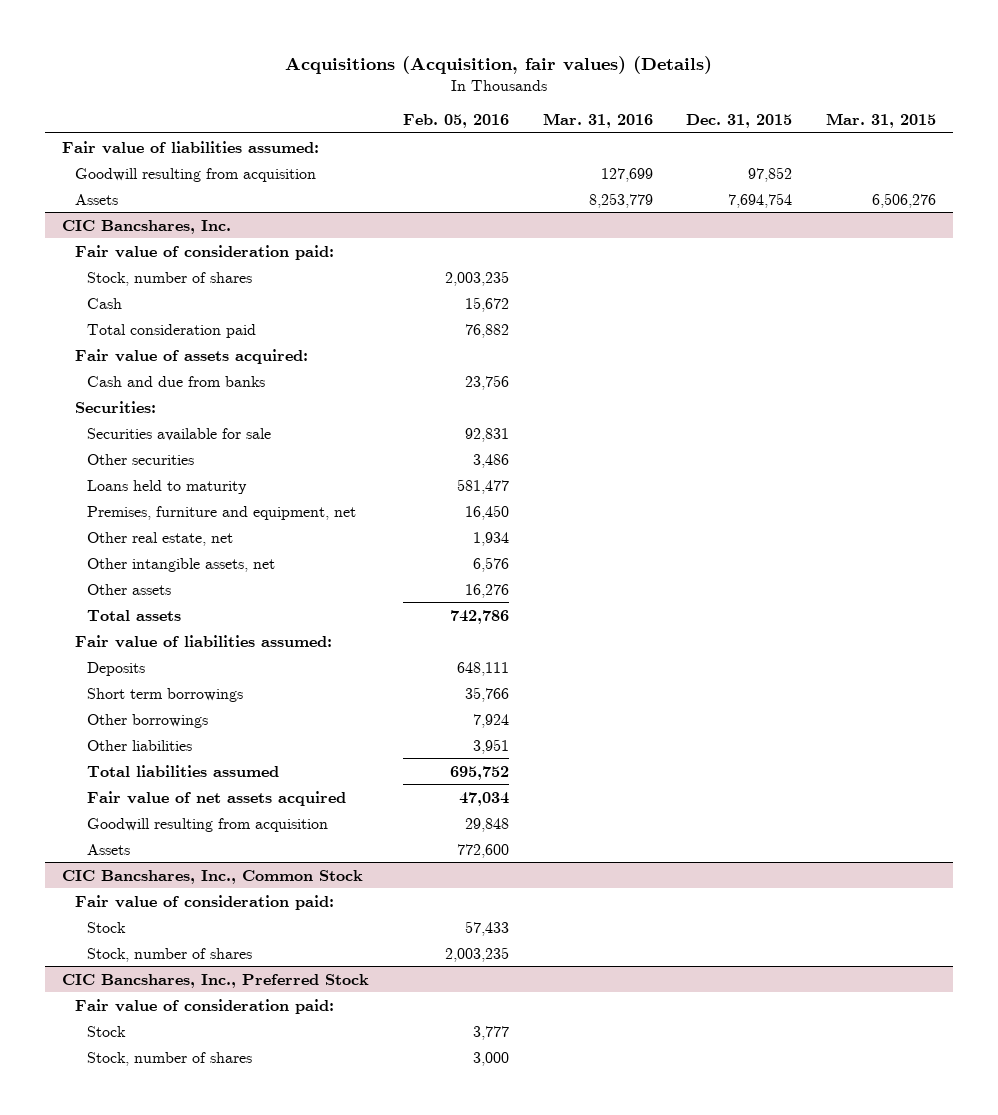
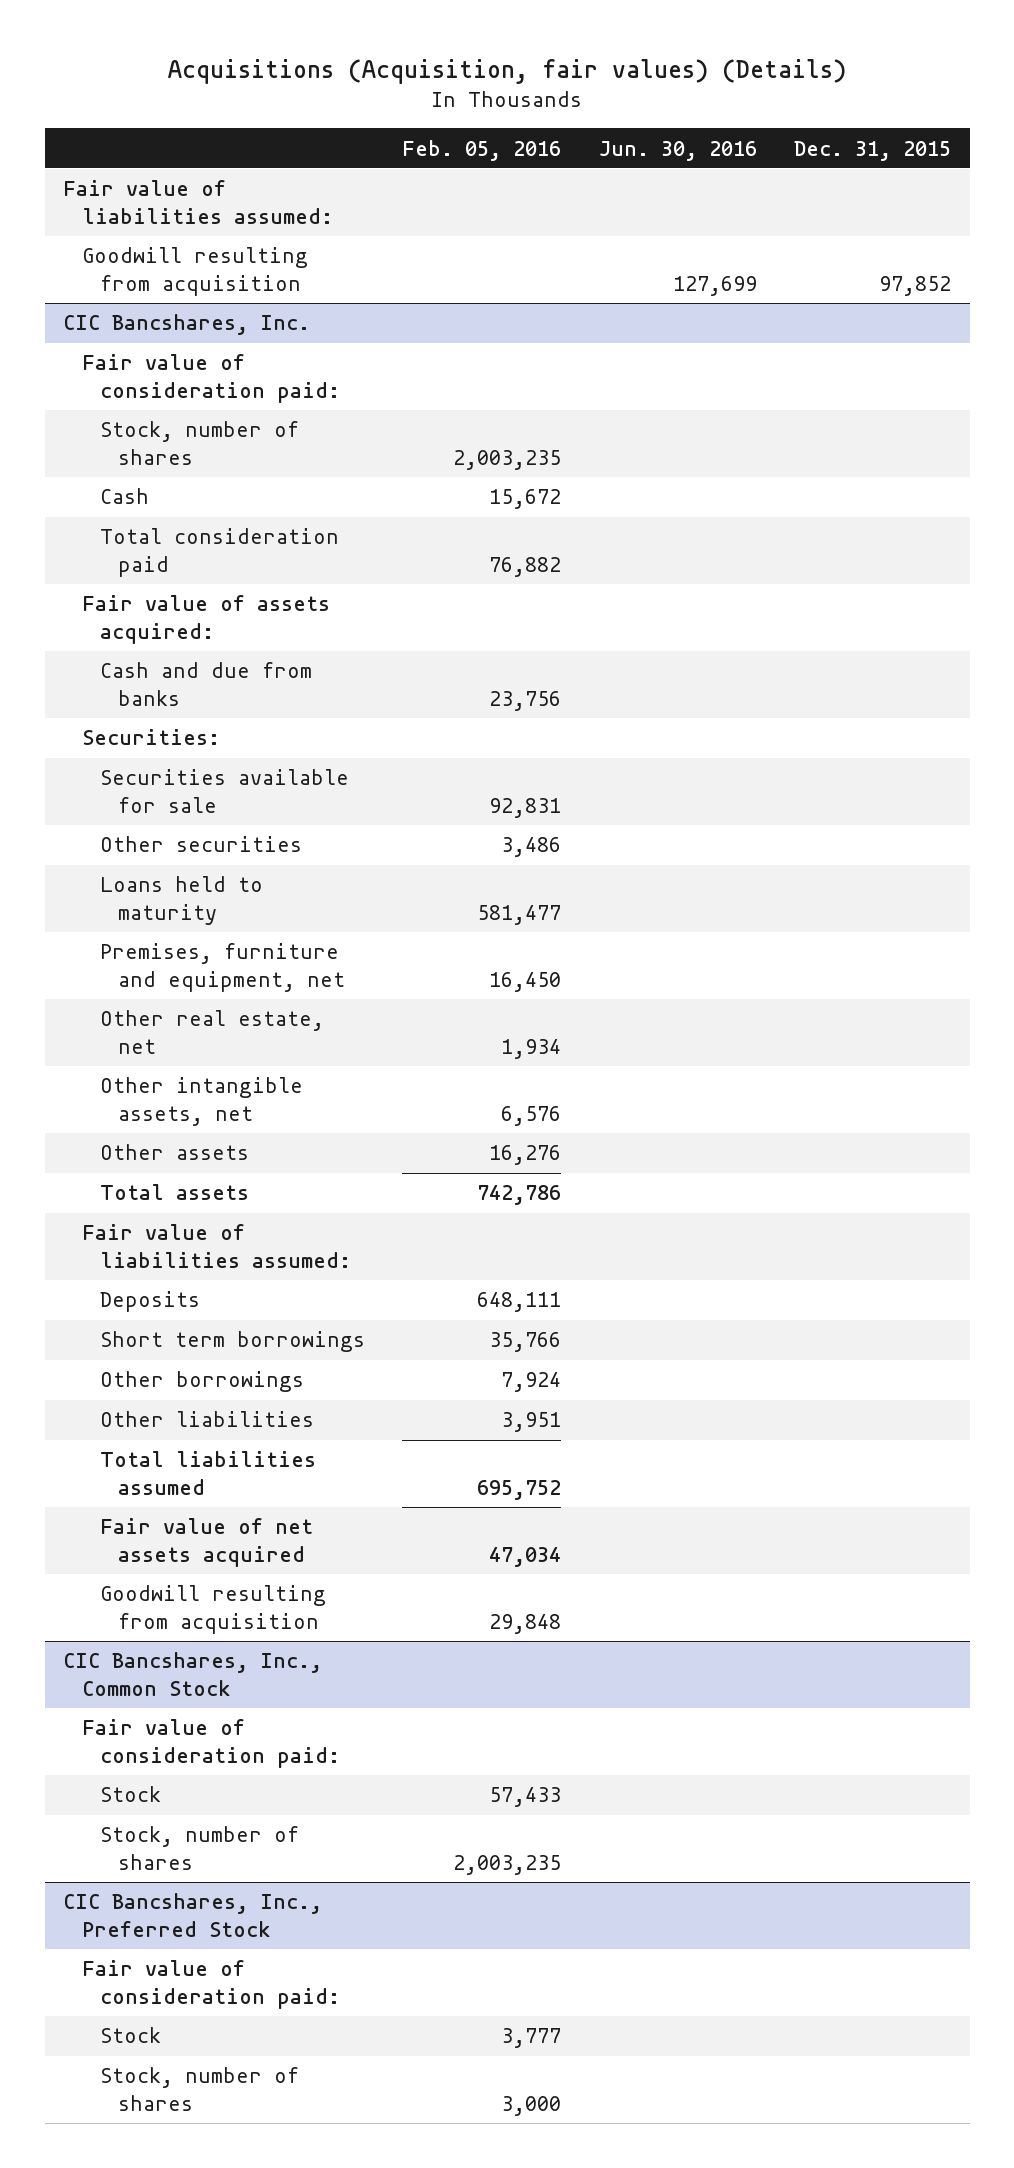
- | Feb. 05, 2016 | Mar. 31, 2016 | Dec. 31, 2015 | Mar. 31, 2015
+ | Feb. 05, 2016 | Jun. 30, 2016 | Dec. 31, 2015
- Assets | | 8,253,779 | 7,694,754 | 6,506,276
@ CIC Bancshares, Inc.
- Assets | 772,600 | | |

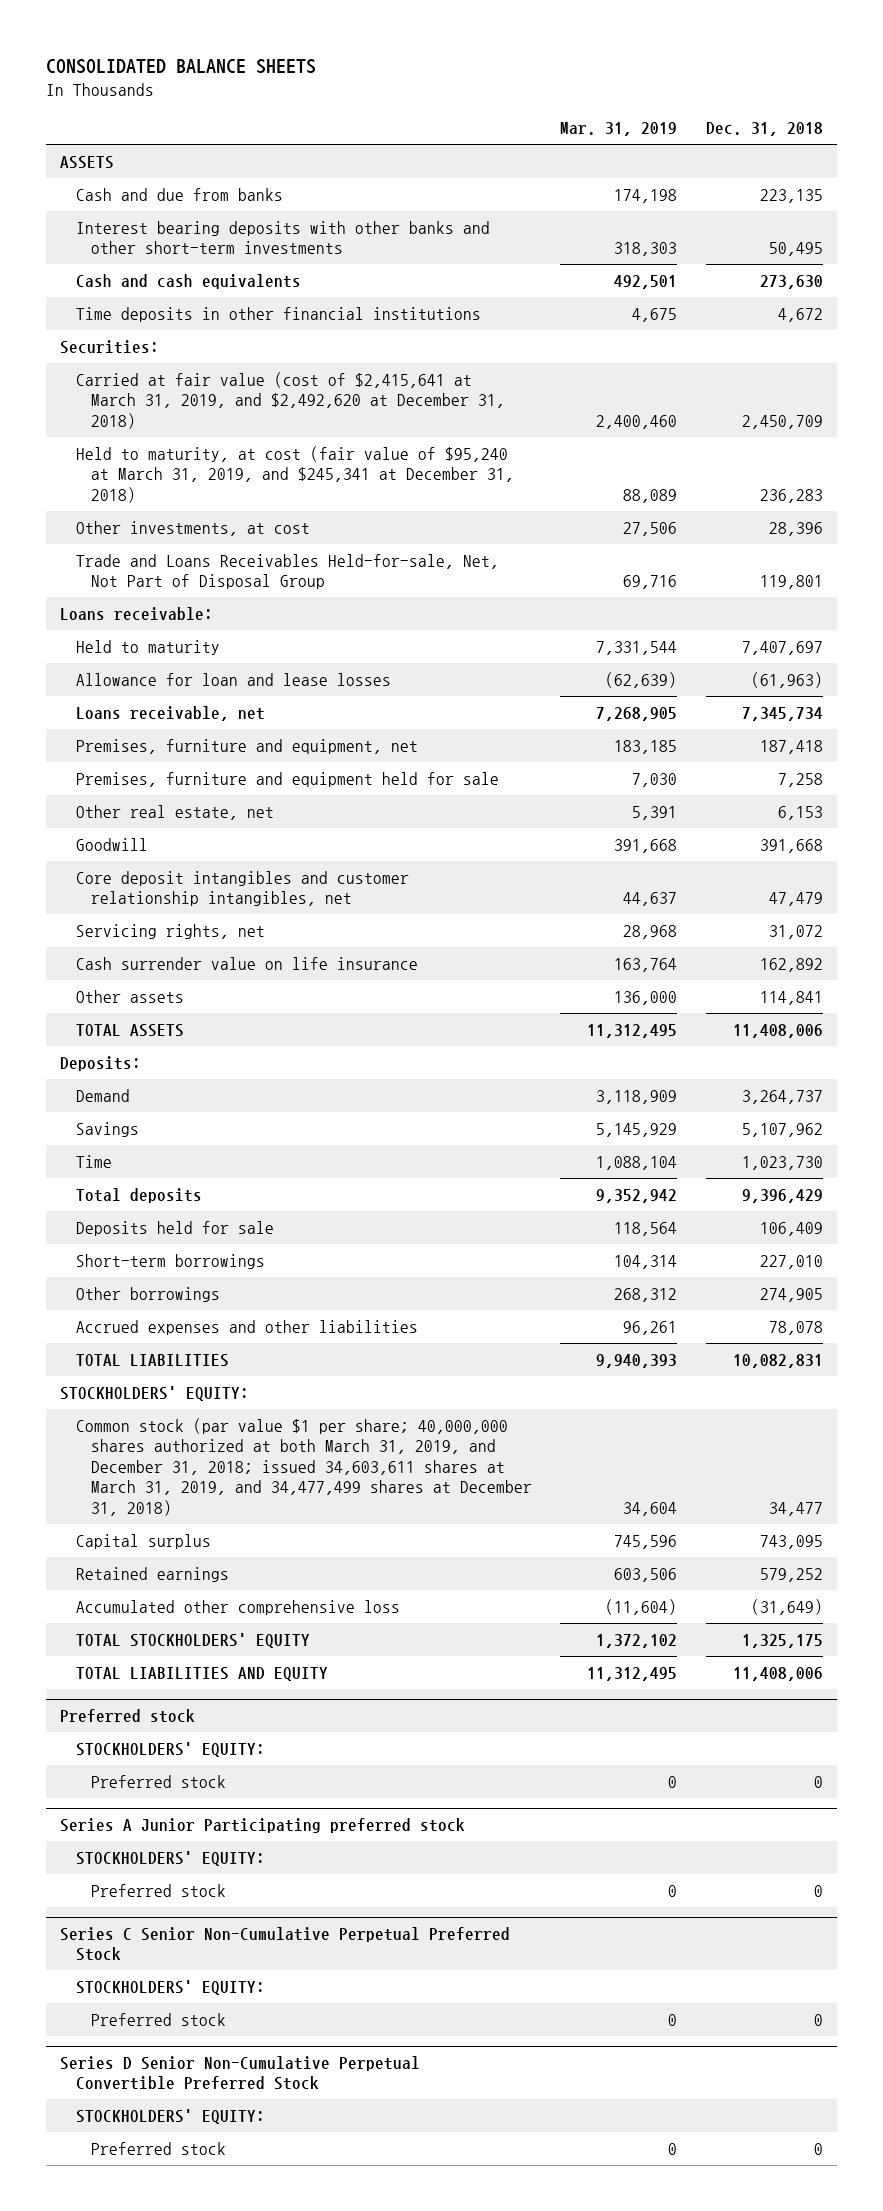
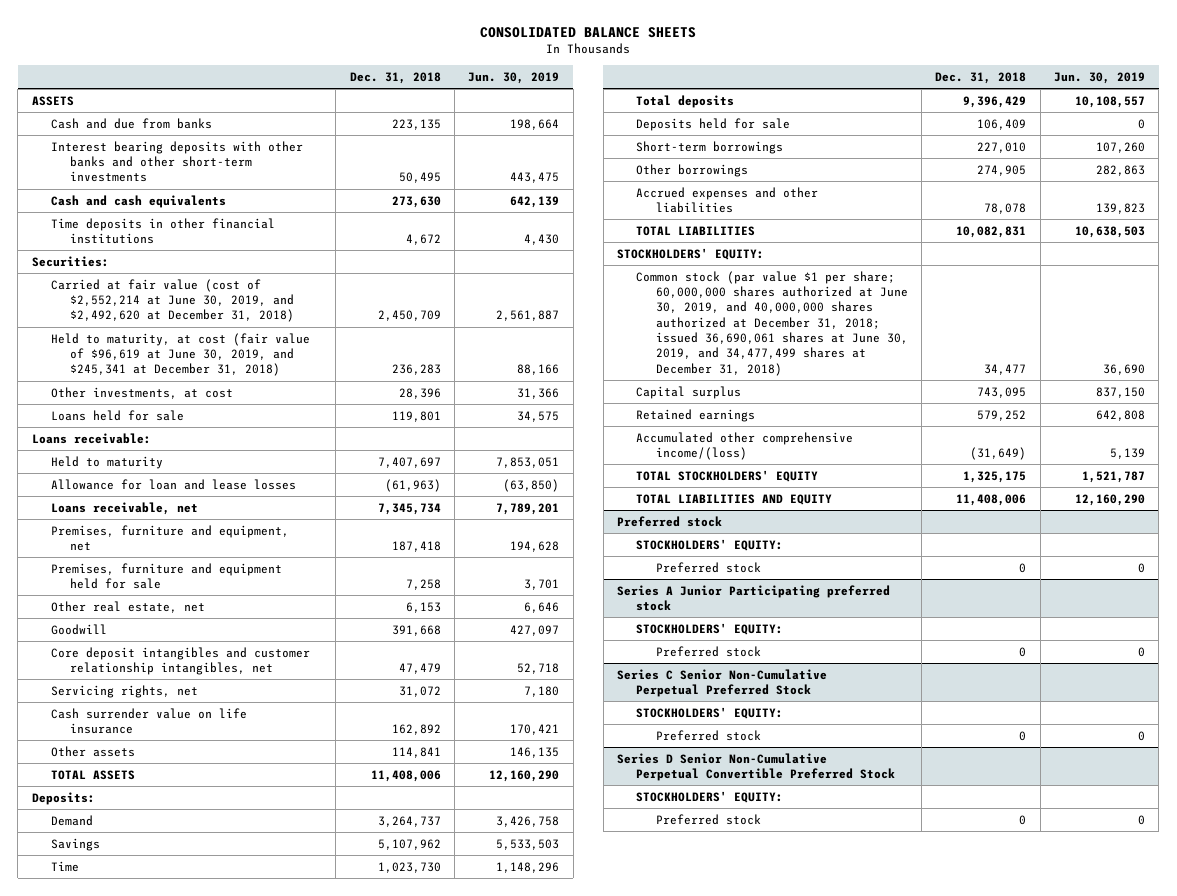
- | Mar. 31, 2019 | Dec. 31, 2018
+ | Dec. 31, 2018 | Jun. 30, 2019
- Carried at fair value (cost of $2,415,641 at March 31, 2019, and $2,492,620 at December 31, 2018) | 2,400,460 | 2,450,709
- Held to maturity, at cost (fair value of $95,240 at March 31, 2019, and $245,341 at December 31, 2018) | 88,089 | 236,283
+ Carried at fair value (cost of $2,552,214 at June 30, 2019, and $2,492,620 at December 31, 2018) | 2,450,709 | 2,561,887
+ Held to maturity, at cost (fair value of $96,619 at June 30, 2019, and $245,341 at December 31, 2018) | 236,283 | 88,166
- Trade and Loans Receivables Held-for-sale, Net, Not Part of Disposal Group | 69,716 | 119,801
+ Loans held for sale | 119,801 | 34,575
- Common stock (par value $1 per share; 40,000,000 shares authorized at both March 31, 2019, and December 31, 2018; issued 34,603,611 shares at March 31, 2019, and 34,477,499 shares at December 31, 2018) | 34,604 | 34,477
+ Common stock (par value $1 per share; 60,000,000 shares authorized at June 30, 2019, and 40,000,000 shares authorized at December 31, 2018; issued 36,690,061 shares at June 30, 2019, and 34,477,499 shares at December 31, 2018) | 34,477 | 36,690
- Accumulated other comprehensive loss | (11,604) | (31,649)
+ Accumulated other comprehensive income/(loss) | (31,649) | 5,139

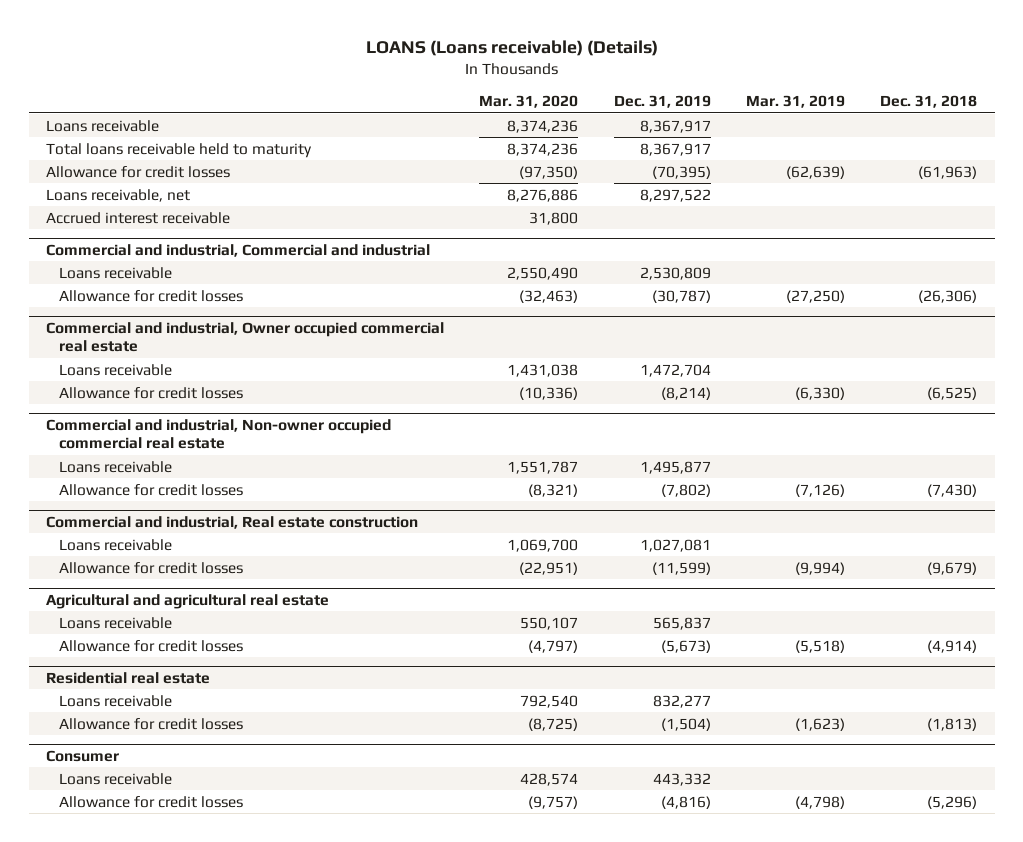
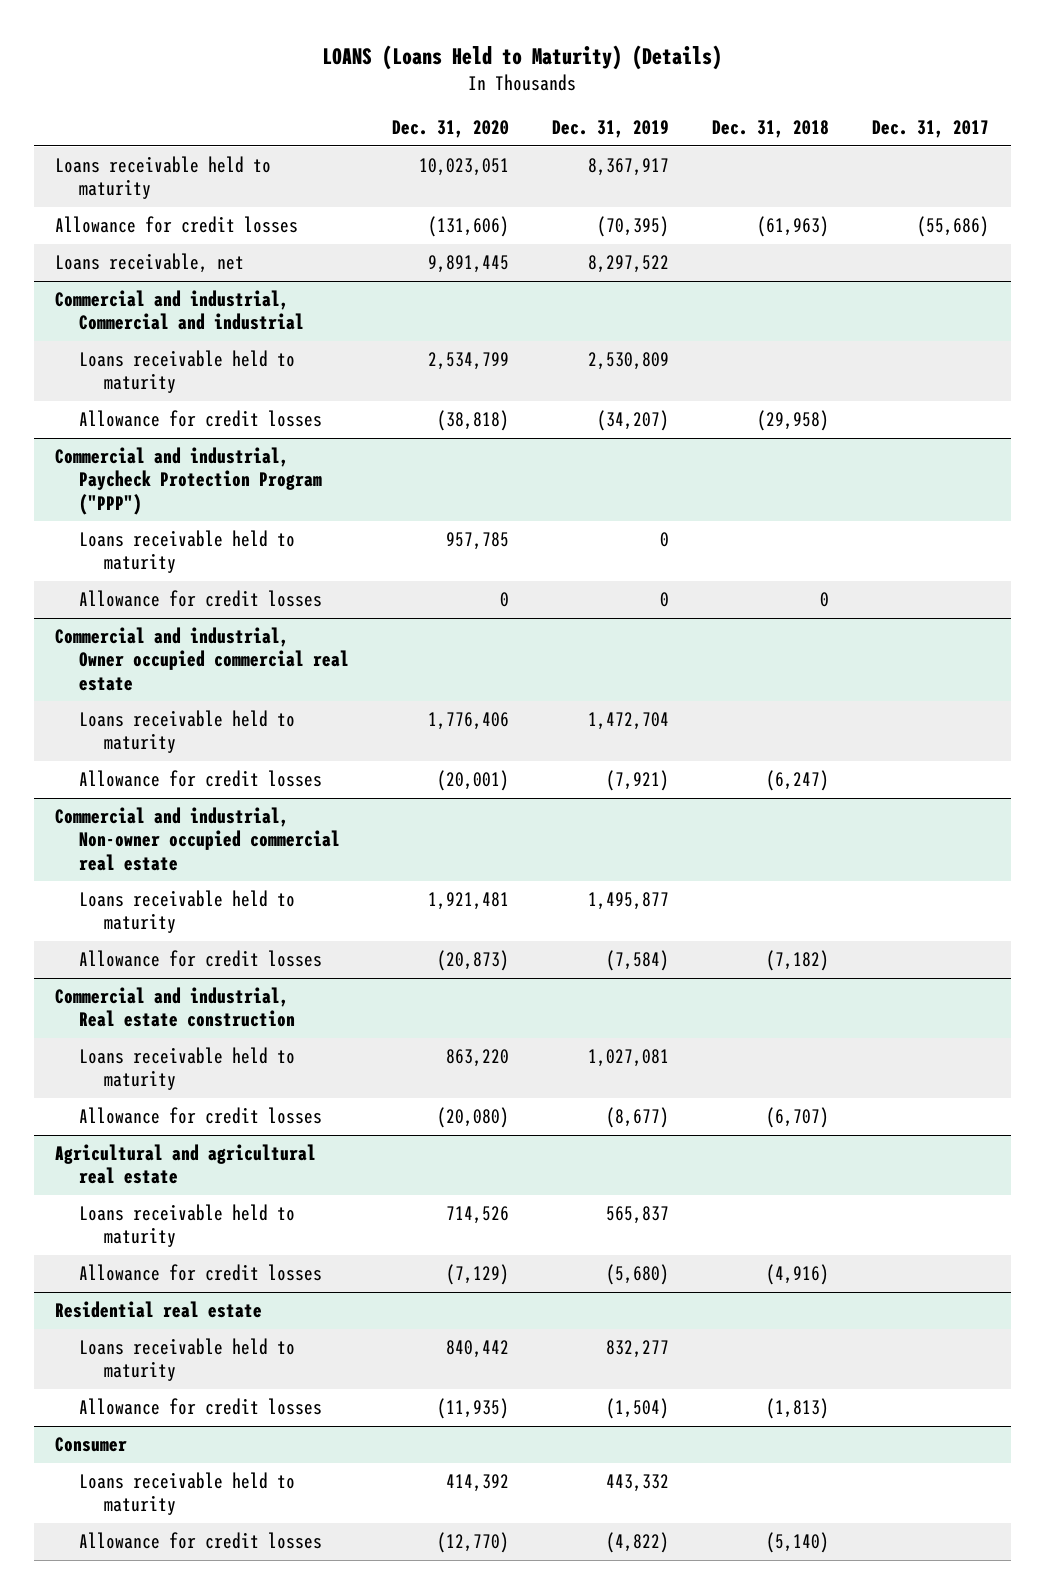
- LOANS (Loans receivable) (Details)
+ LOANS (Loans Held to Maturity) (Details)
- | Mar. 31, 2020 | Dec. 31, 2019 | Mar. 31, 2019 | Dec. 31, 2018
+ | Dec. 31, 2020 | Dec. 31, 2019 | Dec. 31, 2018 | Dec. 31, 2017
- Loans receivable | 8,374,236 | 8,367,917 | |
- Total loans receivable held to maturity | 8,374,236 | 8,367,917 | |
+ Loans receivable held to maturity | 10,023,051 | 8,367,917 | |
- Accrued interest receivable | 31,800 | | |
@ Commercial and industrial, Commercial and industrial
- Loans receivable | 2,550,490 | 2,530,809 | |
- Allowance for credit losses | (32,463) | (30,787) | (27,250) | (26,306)
+ Loans receivable held to maturity | 2,534,799 | 2,530,809 | |
+ Allowance for credit losses | (38,818) | (34,207) | (29,958) |
+ Commercial and industrial, Paycheck Protection Program ("PPP")
+ Loans receivable held to maturity | 957,785 | 0 | |
+ Allowance for credit losses | 0 | 0 | 0 |
@ Commercial and industrial, Owner occupied commercial real estate
- Loans receivable | 1,431,038 | 1,472,704 | |
- Allowance for credit losses | (10,336) | (8,214) | (6,330) | (6,525)
+ Loans receivable held to maturity | 1,776,406 | 1,472,704 | |
+ Allowance for credit losses | (20,001) | (7,921) | (6,247) |
@ Commercial and industrial, Non-owner occupied commercial real estate
- Loans receivable | 1,551,787 | 1,495,877 | |
- Allowance for credit losses | (8,321) | (7,802) | (7,126) | (7,430)
+ Loans receivable held to maturity | 1,921,481 | 1,495,877 | |
+ Allowance for credit losses | (20,873) | (7,584) | (7,182) |
@ Commercial and industrial, Real estate construction
- Loans receivable | 1,069,700 | 1,027,081 | |
- Allowance for credit losses | (22,951) | (11,599) | (9,994) | (9,679)
+ Loans receivable held to maturity | 863,220 | 1,027,081 | |
+ Allowance for credit losses | (20,080) | (8,677) | (6,707) |
@ Agricultural and agricultural real estate
- Loans receivable | 550,107 | 565,837 | |
- Allowance for credit losses | (4,797) | (5,673) | (5,518) | (4,914)
+ Loans receivable held to maturity | 714,526 | 565,837 | |
+ Allowance for credit losses | (7,129) | (5,680) | (4,916) |
@ Residential real estate
- Loans receivable | 792,540 | 832,277 | |
+ Loans receivable held to maturity | 840,442 | 832,277 | |
@ Consumer
- Loans receivable | 428,574 | 443,332 | |
- Allowance for credit losses | (9,757) | (4,816) | (4,798) | (5,296)
+ Loans receivable held to maturity | 414,392 | 443,332 | |
+ Allowance for credit losses | (12,770) | (4,822) | (5,140) |

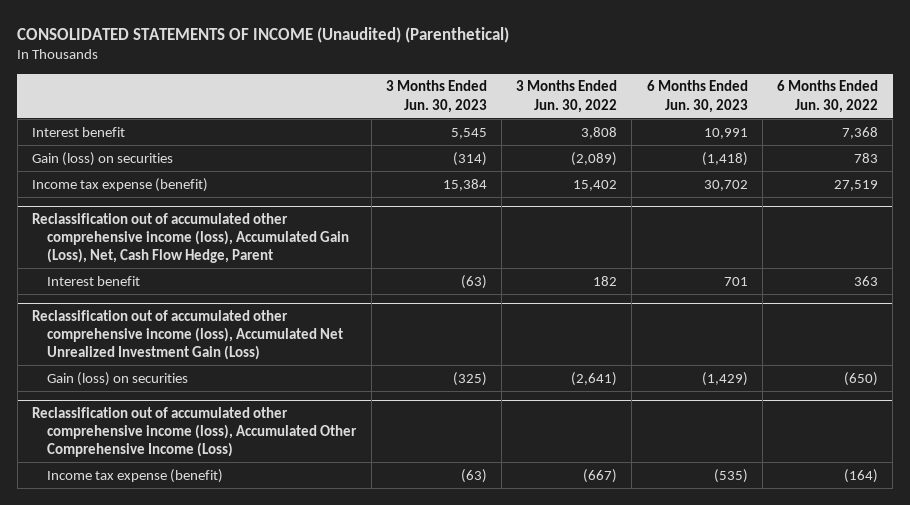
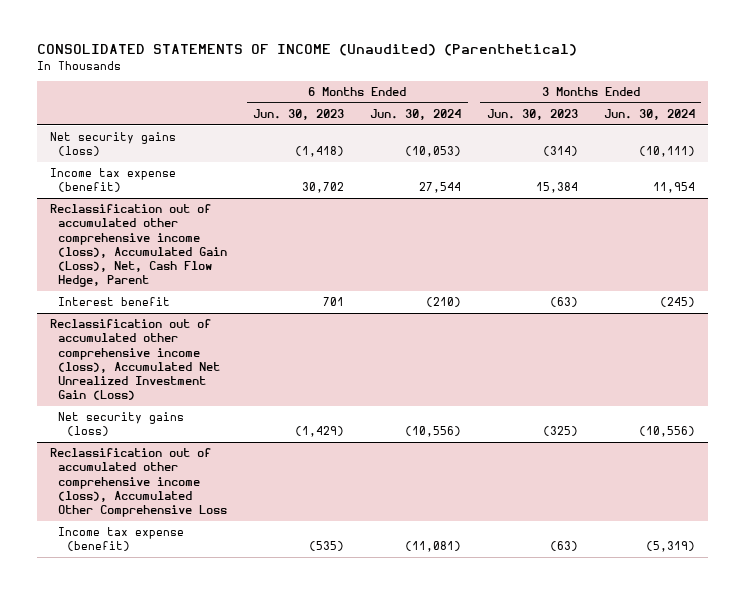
- | 3 Months Ended Jun. 30, 2023 | 3 Months Ended Jun. 30, 2022 | 6 Months Ended Jun. 30, 2023 | 6 Months Ended Jun. 30, 2022
+ | 6 Months Ended Jun. 30, 2023 | 6 Months Ended Jun. 30, 2024 | 3 Months Ended Jun. 30, 2023 | 3 Months Ended Jun. 30, 2024
- Interest benefit | 5,545 | 3,808 | 10,991 | 7,368
- Gain (loss) on securities | (314) | (2,089) | (1,418) | 783
+ Net security gains (loss) | (1,418) | (10,053) | (314) | (10,111)
@ Reclassification out of accumulated other comprehensive income (loss), Accumulated Net Unrealized Investment Gain (Loss)
- Gain (loss) on securities | (325) | (2,641) | (1,429) | (650)
- Reclassification out of accumulated other comprehensive income (loss), Accumulated Other Comprehensive Income (Loss)
@ Reclassification out of accumulated other comprehensive income (loss), Accumulated Net Unrealized Investment Gain (Loss)
+ Net security gains (loss) | (1,429) | (10,556) | (325) | (10,556)
+ Reclassification out of accumulated other comprehensive income (loss), Accumulated Other Comprehensive Loss

